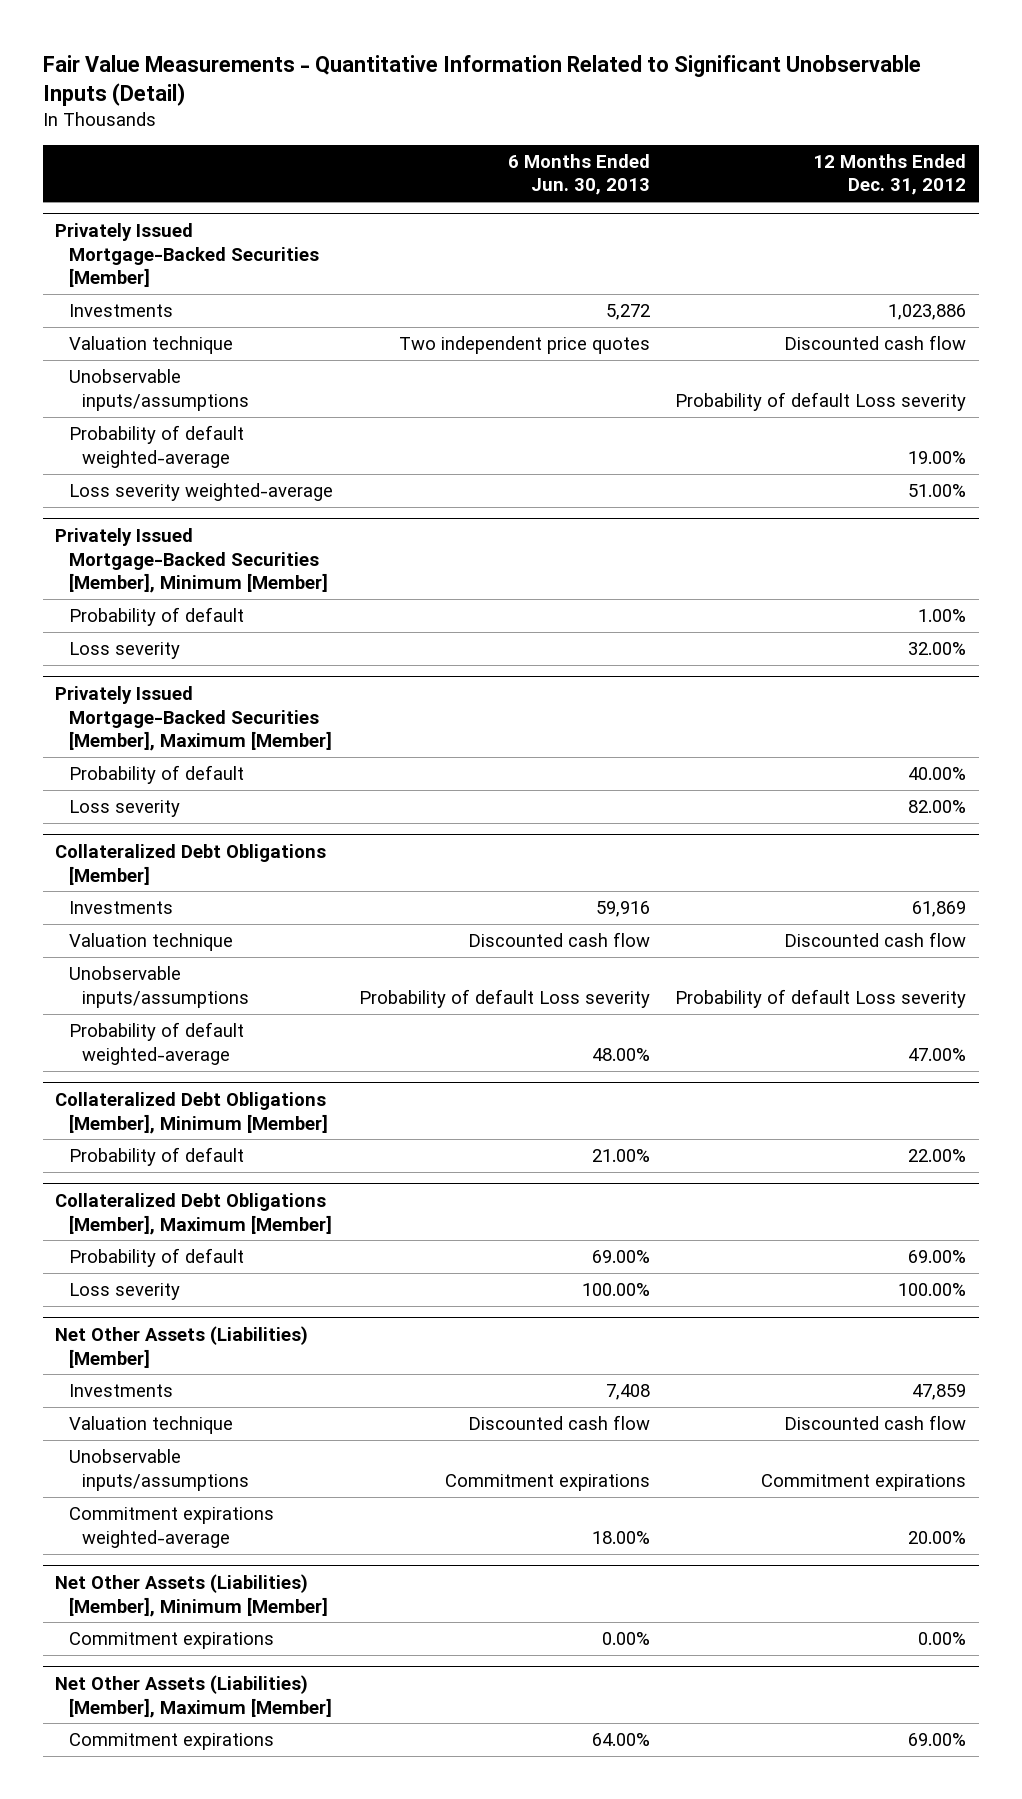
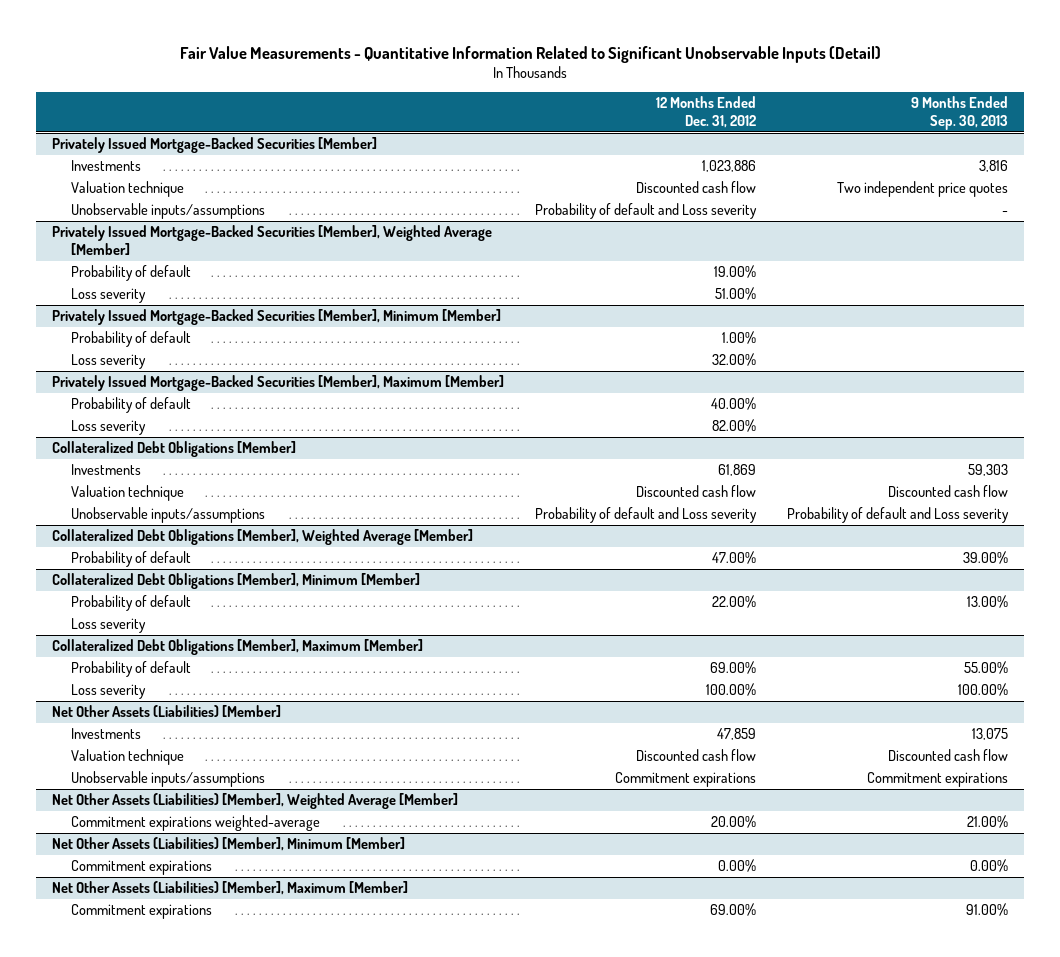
- | 6 Months Ended Jun. 30, 2013 | 12 Months Ended Dec. 31, 2012
+ | 12 Months Ended Dec. 31, 2012 | 9 Months Ended Sep. 30, 2013
@ Privately Issued Mortgage-Backed Securities [Member]
- Unobservable inputs/assumptions | | Probability of default Loss severity
- Probability of default weighted-average | | 19.00%
- Loss severity weighted-average | | 51.00%
+ Unobservable inputs/assumptions | Probability of default and Loss severity | -
+ Privately Issued Mortgage-Backed Securities [Member], Weighted Average [Member]
+ Probability of default | 19.00% |
+ Loss severity | 51.00% |
@ Collateralized Debt Obligations [Member]
- Unobservable inputs/assumptions | Probability of default Loss severity | Probability of default Loss severity
- Probability of default weighted-average | 48.00% | 47.00%
+ Unobservable inputs/assumptions | Probability of default and Loss severity | Probability of default and Loss severity
+ Collateralized Debt Obligations [Member], Weighted Average [Member]
+ Probability of default | 47.00% | 39.00%
@ Collateralized Debt Obligations [Member], Minimum [Member]
+ Loss severity
+ Net Other Assets (Liabilities) [Member], Weighted Average [Member]

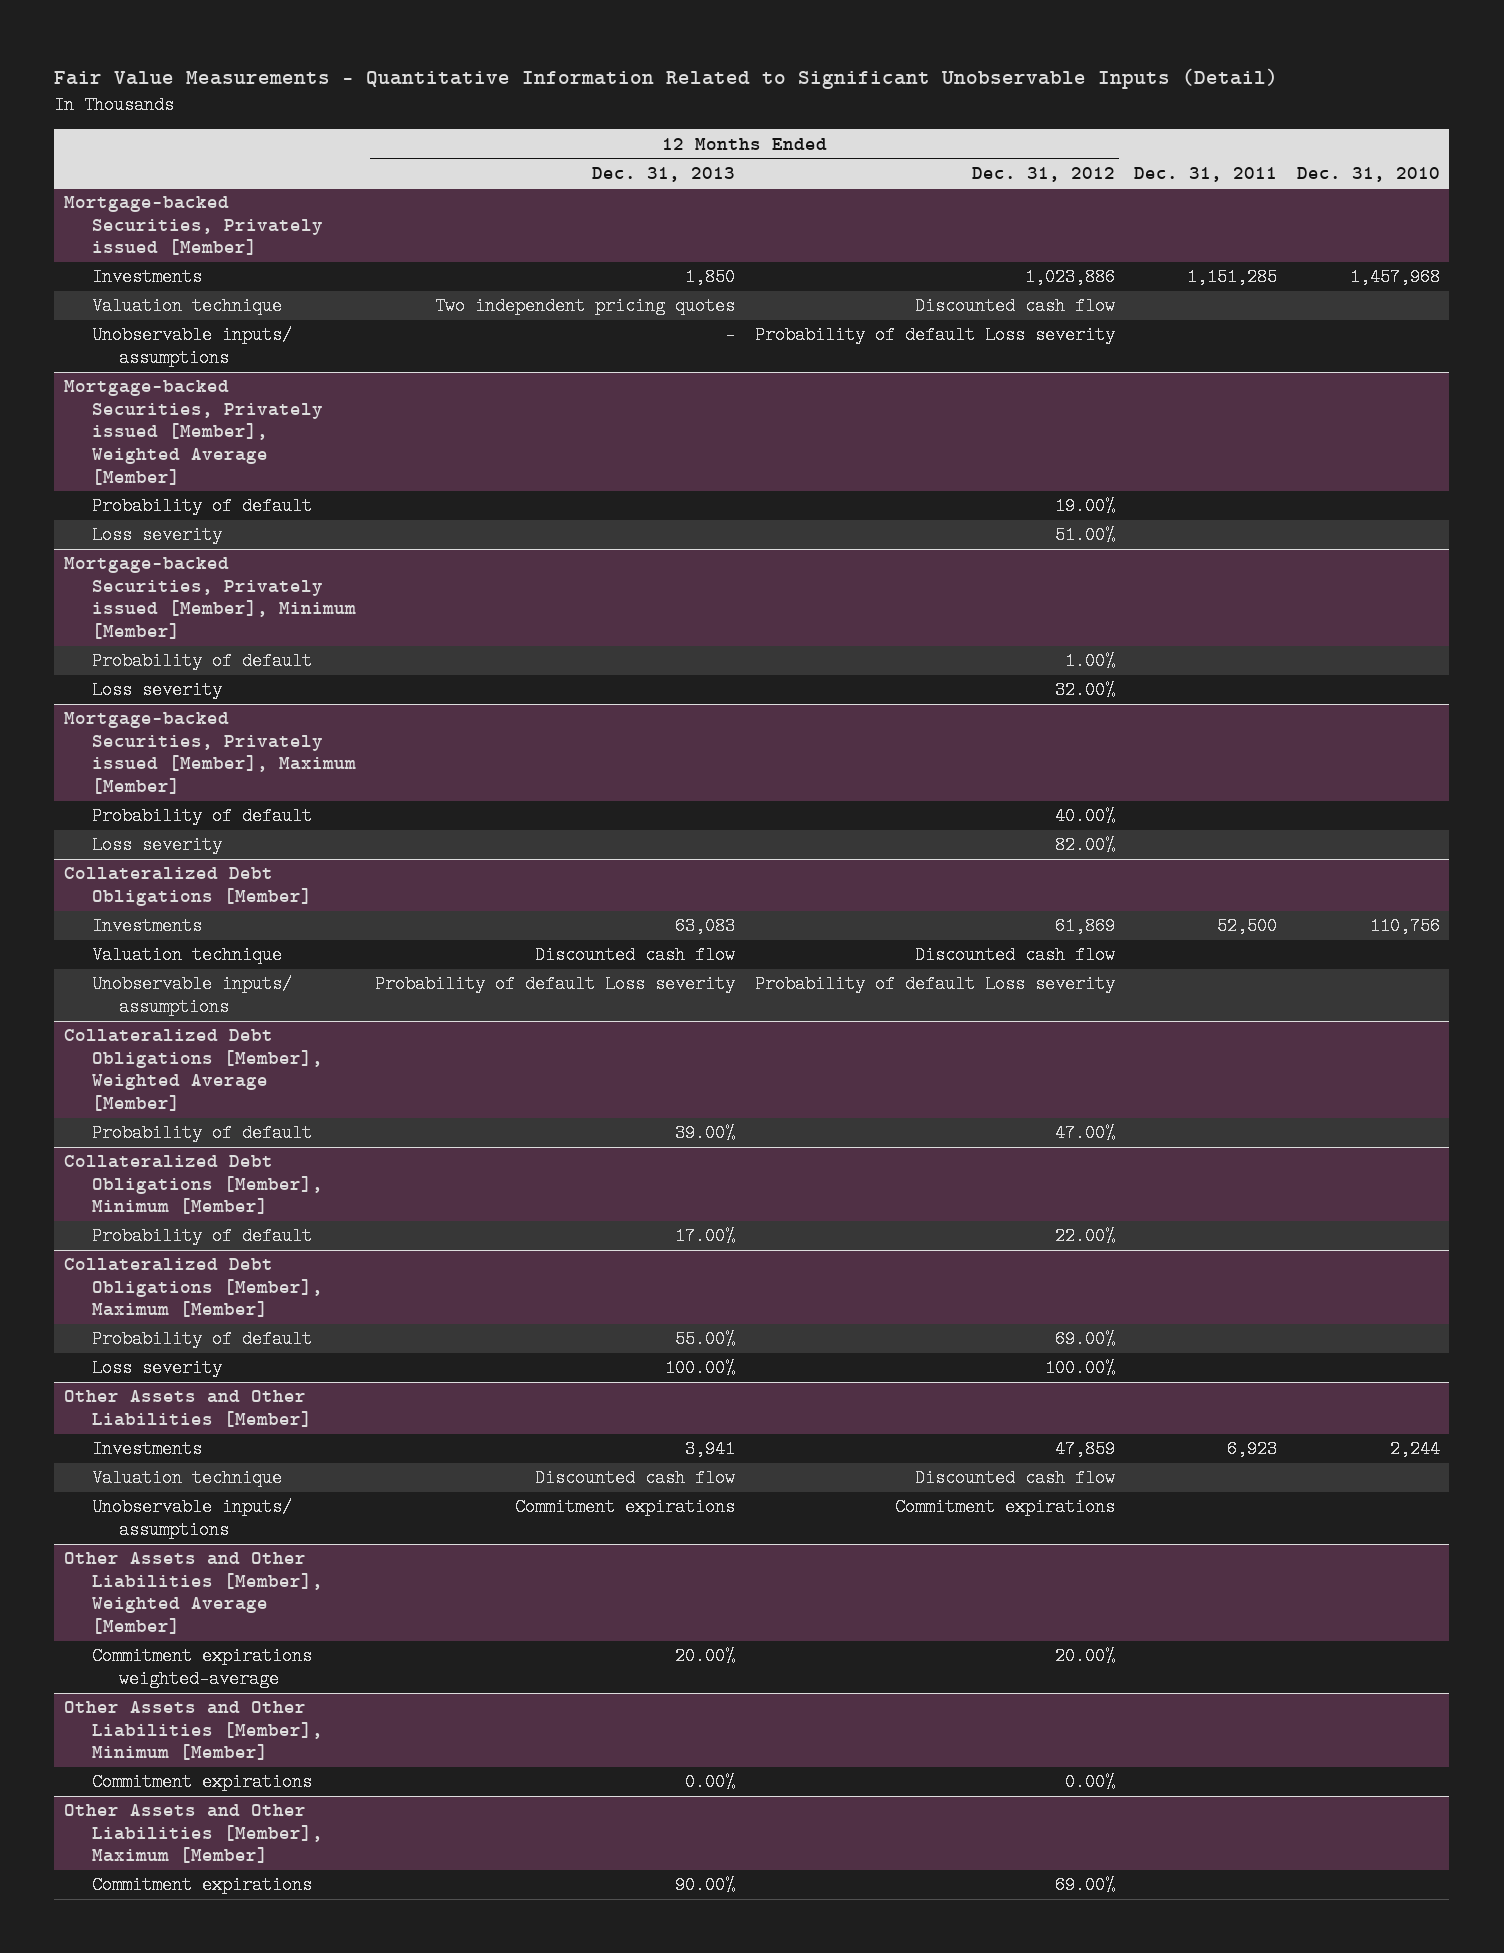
- | 12 Months Ended Dec. 31, 2012 | 9 Months Ended Sep. 30, 2013
+ | 12 Months Ended Dec. 31, 2013 | 12 Months Ended Dec. 31, 2012 | Dec. 31, 2011 | Dec. 31, 2010
- Privately Issued Mortgage-Backed Securities [Member]
+ Mortgage-backed Securities, Privately issued [Member]
- Unobservable inputs/assumptions | Probability of default and Loss severity | -
- Privately Issued Mortgage-Backed Securities [Member], Weighted Average [Member]
+ Unobservable inputs/ assumptions | - | Probability of default Loss severity | |
+ Mortgage-backed Securities, Privately issued [Member], Weighted Average [Member]
- Privately Issued Mortgage-Backed Securities [Member], Minimum [Member]
+ Mortgage-backed Securities, Privately issued [Member], Minimum [Member]
- Privately Issued Mortgage-Backed Securities [Member], Maximum [Member]
+ Mortgage-backed Securities, Privately issued [Member], Maximum [Member]
@ Collateralized Debt Obligations [Member]
- Unobservable inputs/assumptions | Probability of default and Loss severity | Probability of default and Loss severity
+ Unobservable inputs/ assumptions | Probability of default Loss severity | Probability of default Loss severity | |
@ Collateralized Debt Obligations [Member], Minimum [Member]
- Loss severity
- Net Other Assets (Liabilities) [Member]
+ Other Assets and Other Liabilities [Member]
- Unobservable inputs/assumptions | Commitment expirations | Commitment expirations
- Net Other Assets (Liabilities) [Member], Weighted Average [Member]
+ Unobservable inputs/ assumptions | Commitment expirations | Commitment expirations | |
+ Other Assets and Other Liabilities [Member], Weighted Average [Member]
- Net Other Assets (Liabilities) [Member], Minimum [Member]
+ Other Assets and Other Liabilities [Member], Minimum [Member]
- Net Other Assets (Liabilities) [Member], Maximum [Member]
+ Other Assets and Other Liabilities [Member], Maximum [Member]

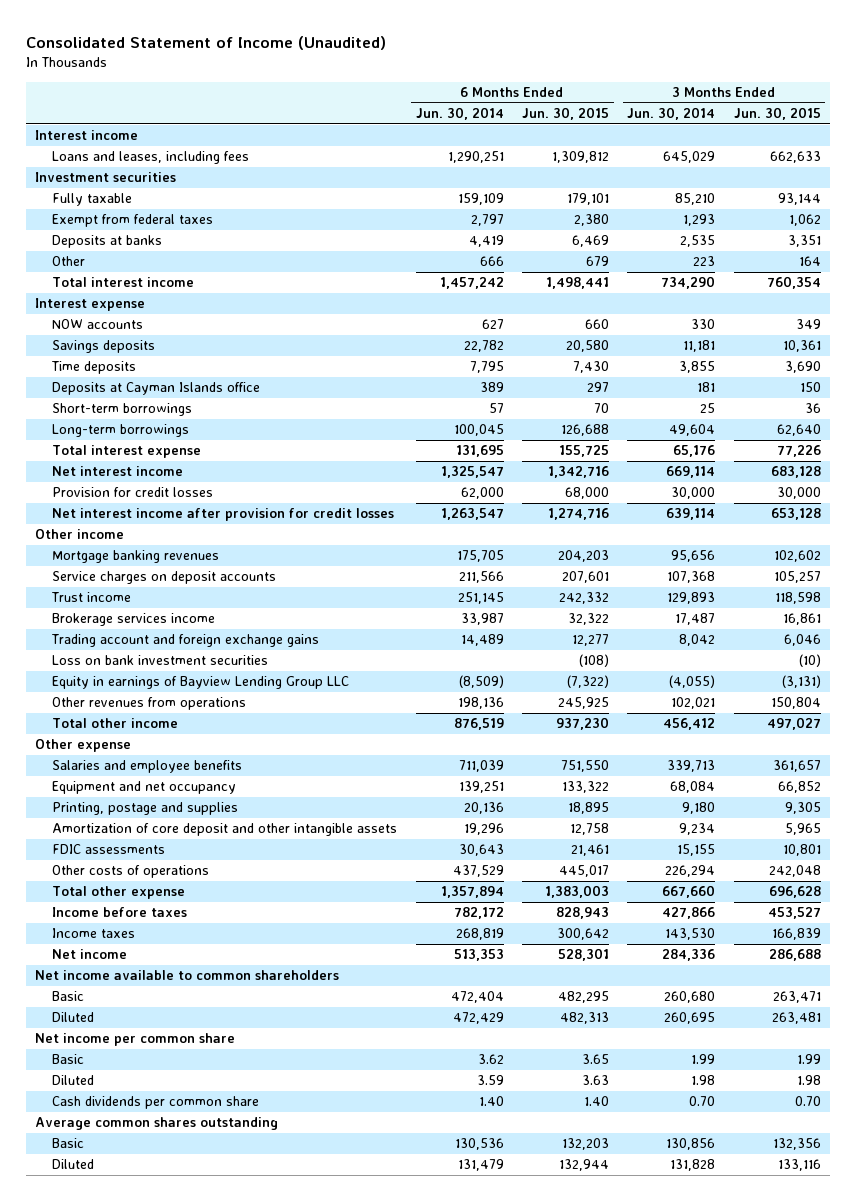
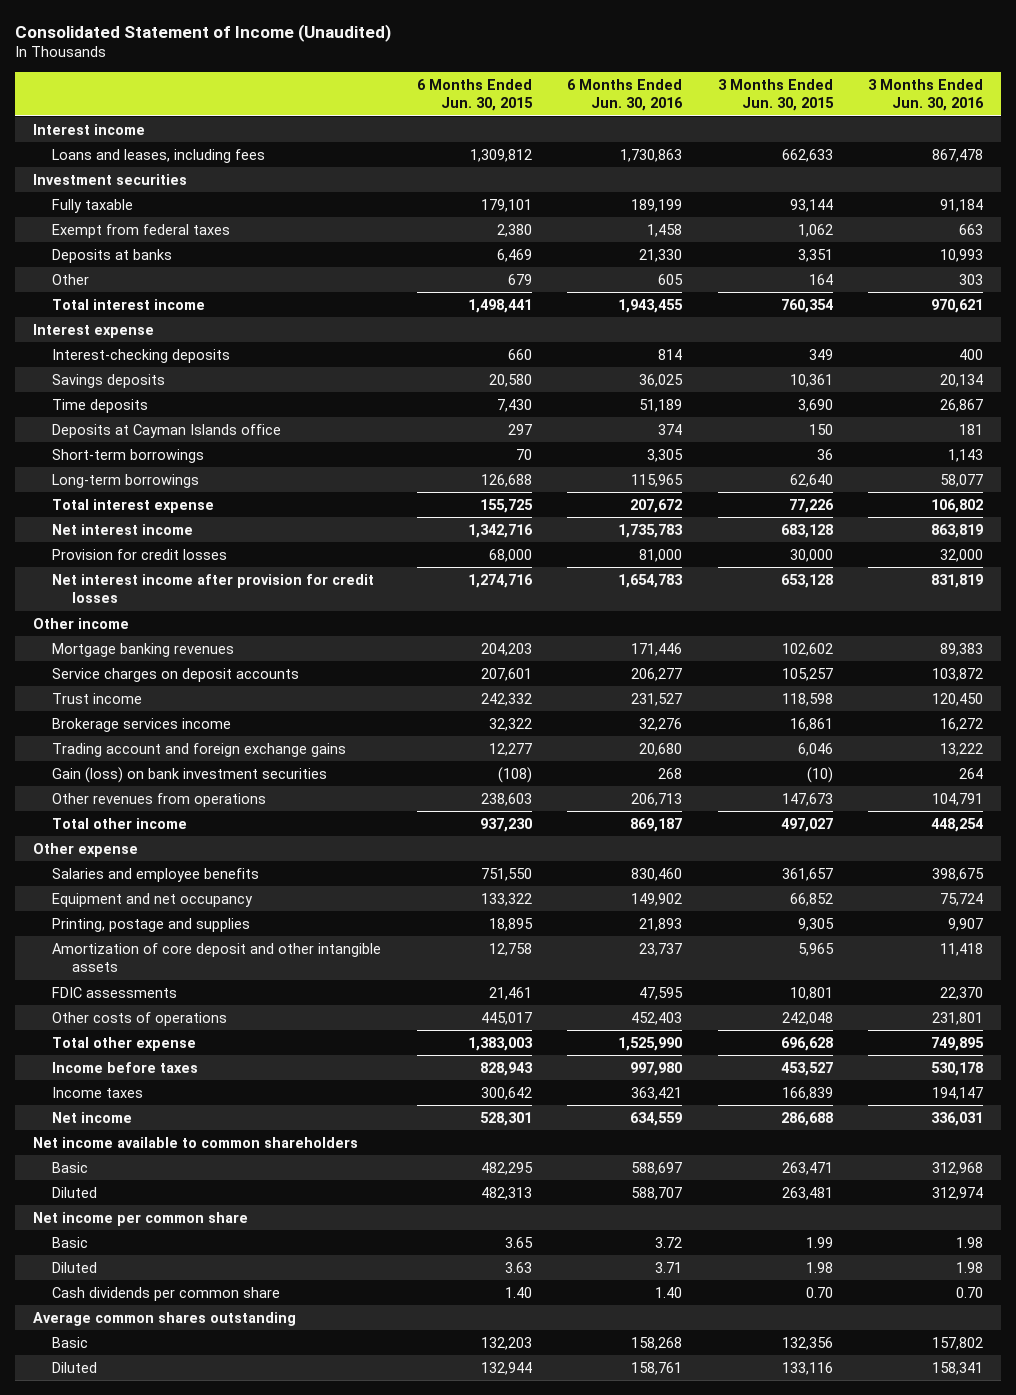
- | 6 Months Ended Jun. 30, 2014 | 6 Months Ended Jun. 30, 2015 | 3 Months Ended Jun. 30, 2014 | 3 Months Ended Jun. 30, 2015
+ | 6 Months Ended Jun. 30, 2015 | 6 Months Ended Jun. 30, 2016 | 3 Months Ended Jun. 30, 2015 | 3 Months Ended Jun. 30, 2016
- NOW accounts | 627 | 660 | 330 | 349
+ Interest-checking deposits | 660 | 814 | 349 | 400
- Loss on bank investment securities | | (108) | | (10)
- Equity in earnings of Bayview Lending Group LLC | (8,509) | (7,322) | (4,055) | (3,131)
- Other revenues from operations | 198,136 | 245,925 | 102,021 | 150,804
+ Gain (loss) on bank investment securities | (108) | 268 | (10) | 264
+ Other revenues from operations | 238,603 | 206,713 | 147,673 | 104,791

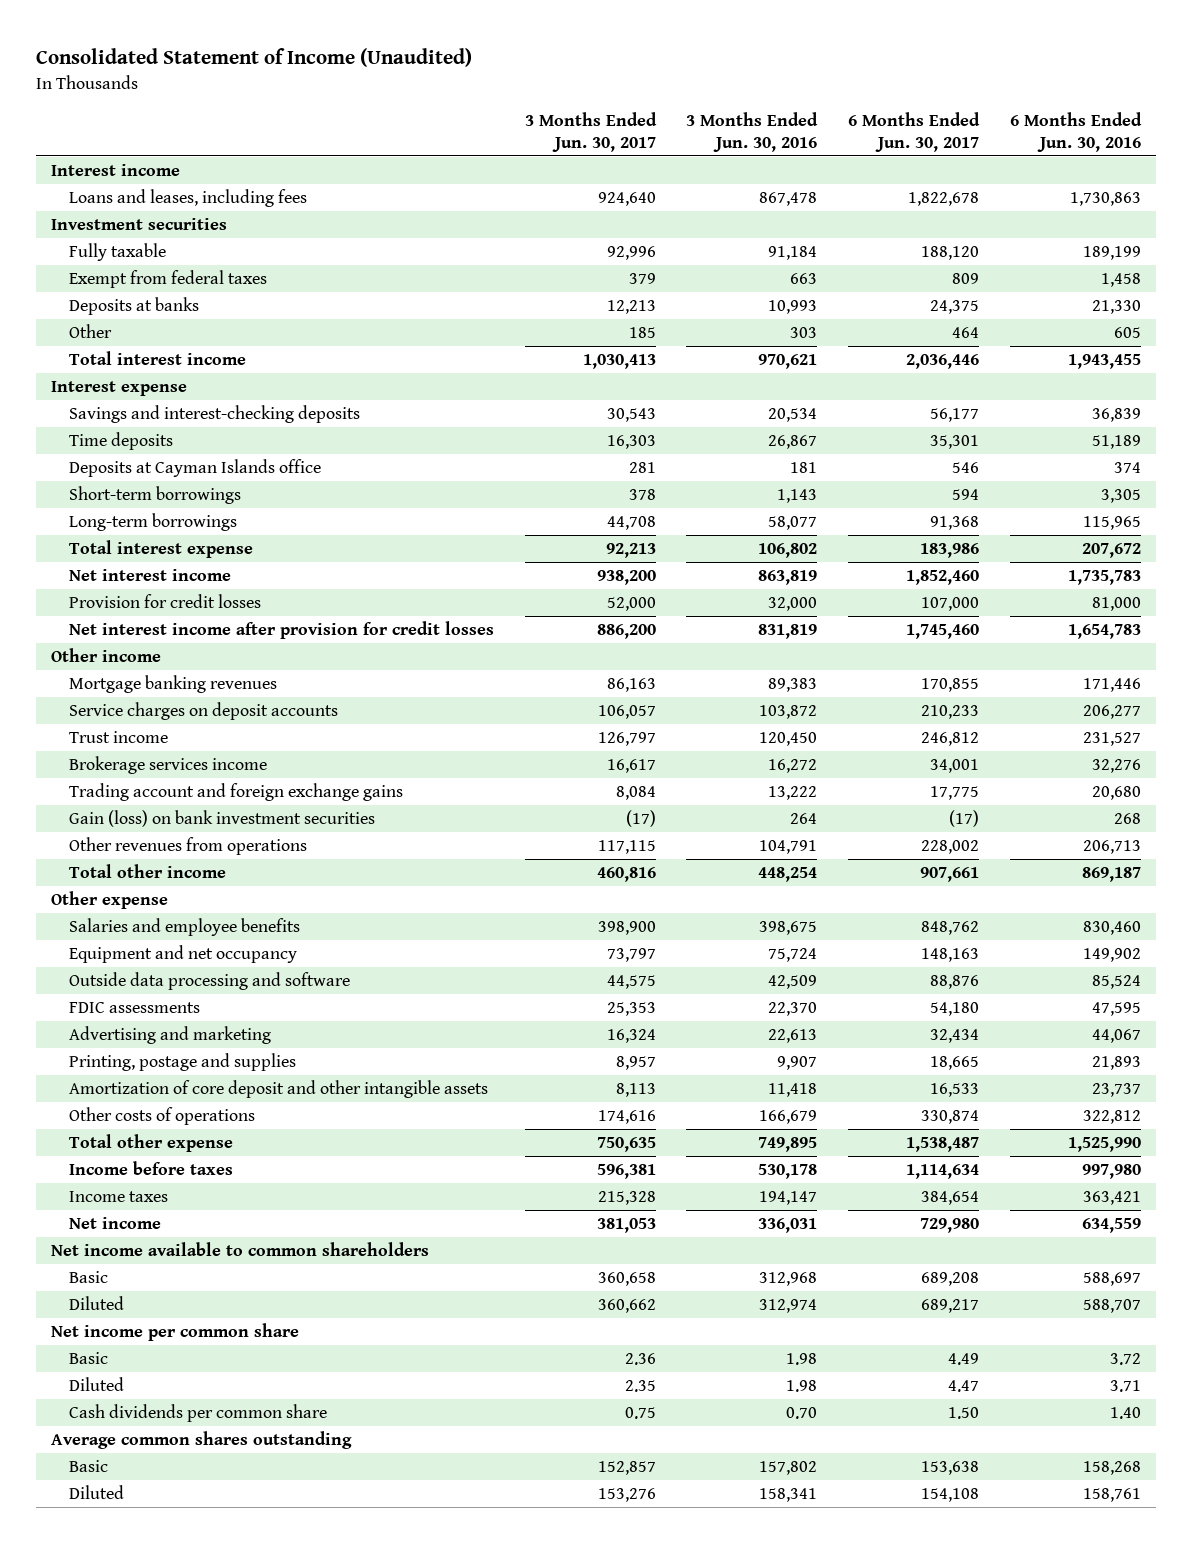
- | 6 Months Ended Jun. 30, 2015 | 6 Months Ended Jun. 30, 2016 | 3 Months Ended Jun. 30, 2015 | 3 Months Ended Jun. 30, 2016
+ | 3 Months Ended Jun. 30, 2017 | 3 Months Ended Jun. 30, 2016 | 6 Months Ended Jun. 30, 2017 | 6 Months Ended Jun. 30, 2016
- Interest-checking deposits | 660 | 814 | 349 | 400
- Savings deposits | 20,580 | 36,025 | 10,361 | 20,134
+ Savings and interest-checking deposits | 30,543 | 20,534 | 56,177 | 36,839
+ Outside data processing and software | 44,575 | 42,509 | 88,876 | 85,524
moved up: FDIC assessments | 25,353 | 22,370 | 54,180 | 47,595
+ Advertising and marketing | 16,324 | 22,613 | 32,434 | 44,067
- Other costs of operations | 445,017 | 452,403 | 242,048 | 231,801
+ Other costs of operations | 174,616 | 166,679 | 330,874 | 322,812

